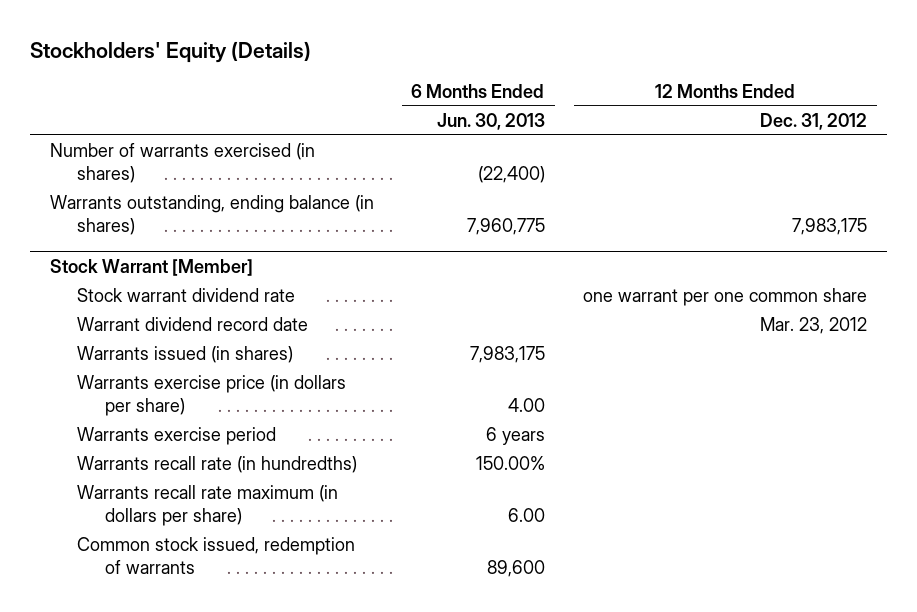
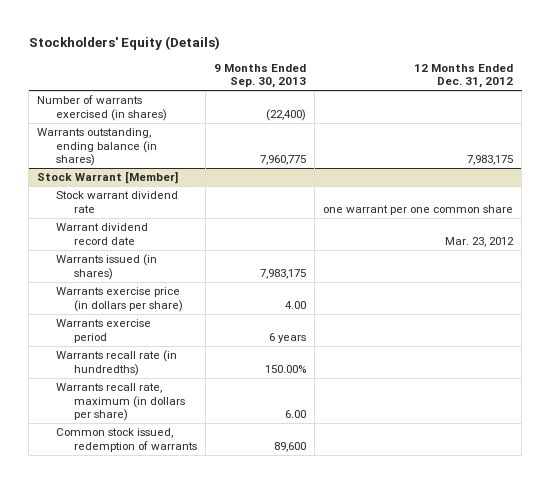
- | 6 Months Ended Jun. 30, 2013 | 12 Months Ended Dec. 31, 2012
+ | 9 Months Ended Sep. 30, 2013 | 12 Months Ended Dec. 31, 2012
@ Stock Warrant [Member]
- Warrants recall rate maximum (in dollars per share) | 6.00 |
+ Warrants recall rate, maximum (in dollars per share) | 6.00 |

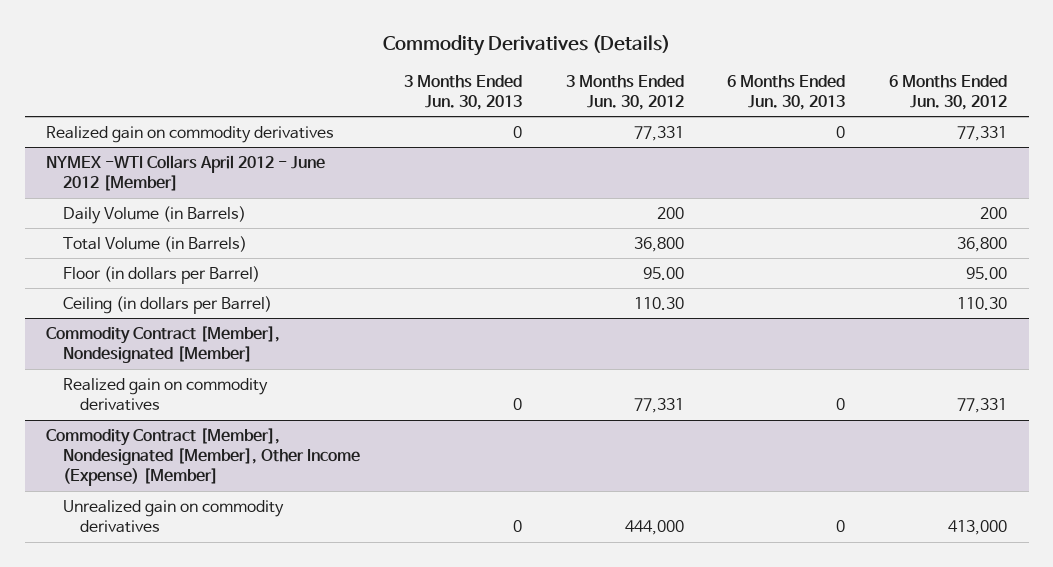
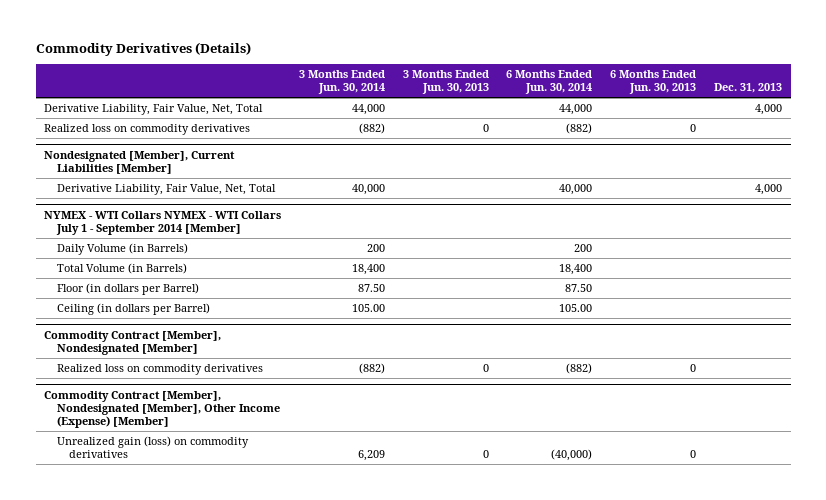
- | 3 Months Ended Jun. 30, 2013 | 3 Months Ended Jun. 30, 2012 | 6 Months Ended Jun. 30, 2013 | 6 Months Ended Jun. 30, 2012
+ | 3 Months Ended Jun. 30, 2014 | 3 Months Ended Jun. 30, 2013 | 6 Months Ended Jun. 30, 2014 | 6 Months Ended Jun. 30, 2013 | Dec. 31, 2013
- Realized gain on commodity derivatives | 0 | 77,331 | 0 | 77,331
- NYMEX -WTI Collars April 2012 - June 2012 [Member]
- Daily Volume (in Barrels) | | 200 | | 200
- Total Volume (in Barrels) | | 36,800 | | 36,800
- Floor (in dollars per Barrel) | | 95.00 | | 95.00
- Ceiling (in dollars per Barrel) | | 110.30 | | 110.30
+ Derivative Liability, Fair Value, Net, Total | 44,000 | | 44,000 | | 4,000
+ Realized loss on commodity derivatives | (882) | 0 | (882) | 0 |
+ Nondesignated [Member], Current Liabilities [Member]
+ Derivative Liability, Fair Value, Net, Total | 40,000 | | 40,000 | | 4,000
+ NYMEX - WTI Collars NYMEX - WTI Collars July 1 - September 2014 [Member]
+ Daily Volume (in Barrels) | 200 | | 200 | |
+ Total Volume (in Barrels) | 18,400 | | 18,400 | |
+ Floor (in dollars per Barrel) | 87.50 | | 87.50 | |
+ Ceiling (in dollars per Barrel) | 105.00 | | 105.00 | |
@ Commodity Contract [Member], Nondesignated [Member]
- Realized gain on commodity derivatives | 0 | 77,331 | 0 | 77,331
+ Realized loss on commodity derivatives | (882) | 0 | (882) | 0 |
@ Commodity Contract [Member], Nondesignated [Member], Other Income (Expense) [Member]
- Unrealized gain on commodity derivatives | 0 | 444,000 | 0 | 413,000
+ Unrealized gain (loss) on commodity derivatives | 6,209 | 0 | (40,000) | 0 |

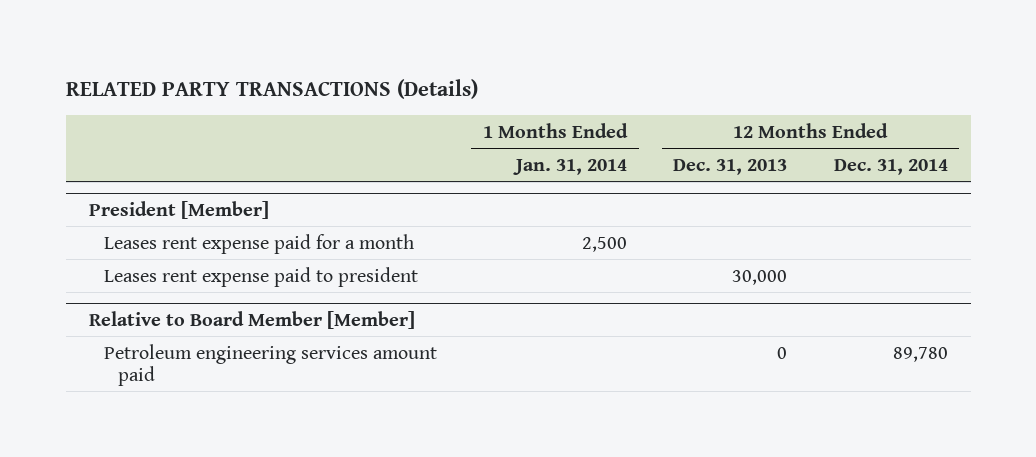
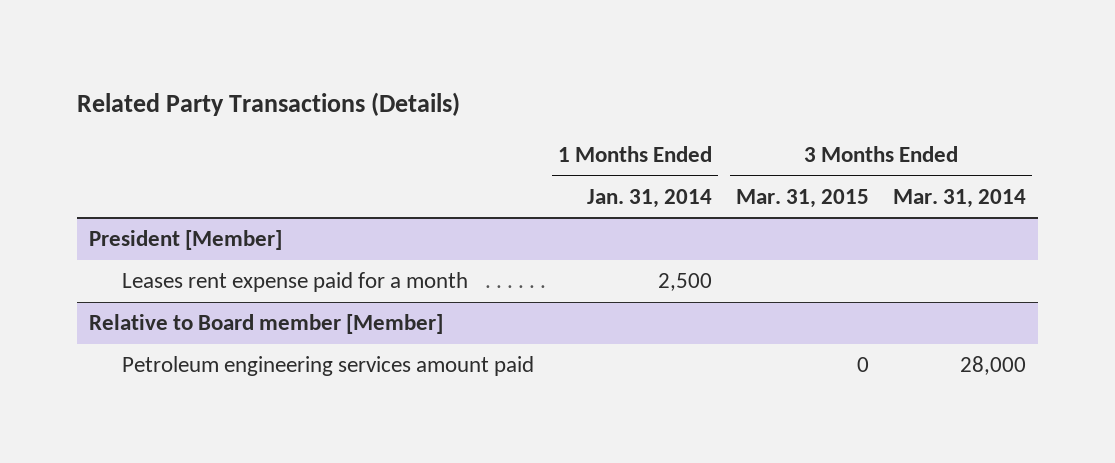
- RELATED PARTY TRANSACTIONS (Details)
+ Related Party Transactions (Details)
- | 1 Months Ended Jan. 31, 2014 | 12 Months Ended Dec. 31, 2013 | 12 Months Ended Dec. 31, 2014
+ | 1 Months Ended Jan. 31, 2014 | 3 Months Ended Mar. 31, 2015 | 3 Months Ended Mar. 31, 2014
@ President [Member]
- Leases rent expense paid to president | | 30,000 |
- Relative to Board Member [Member]
+ Relative to Board member [Member]

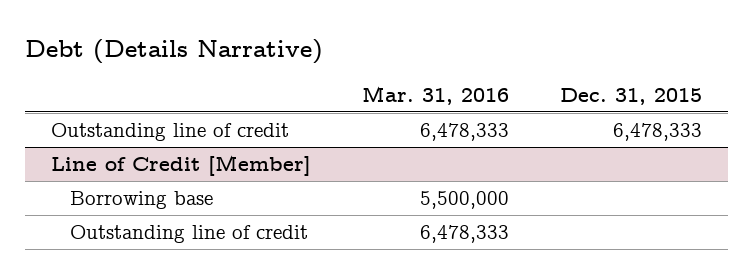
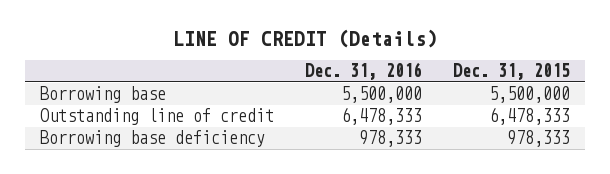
- Debt (Details Narrative)
+ LINE OF CREDIT (Details)
- | Mar. 31, 2016 | Dec. 31, 2015
+ | Dec. 31, 2016 | Dec. 31, 2015
+ Borrowing base | 5,500,000 | 5,500,000
- Line of Credit [Member]
- Borrowing base | 5,500,000 |
- Outstanding line of credit | 6,478,333 |
+ Borrowing base deficiency | 978,333 | 978,333

